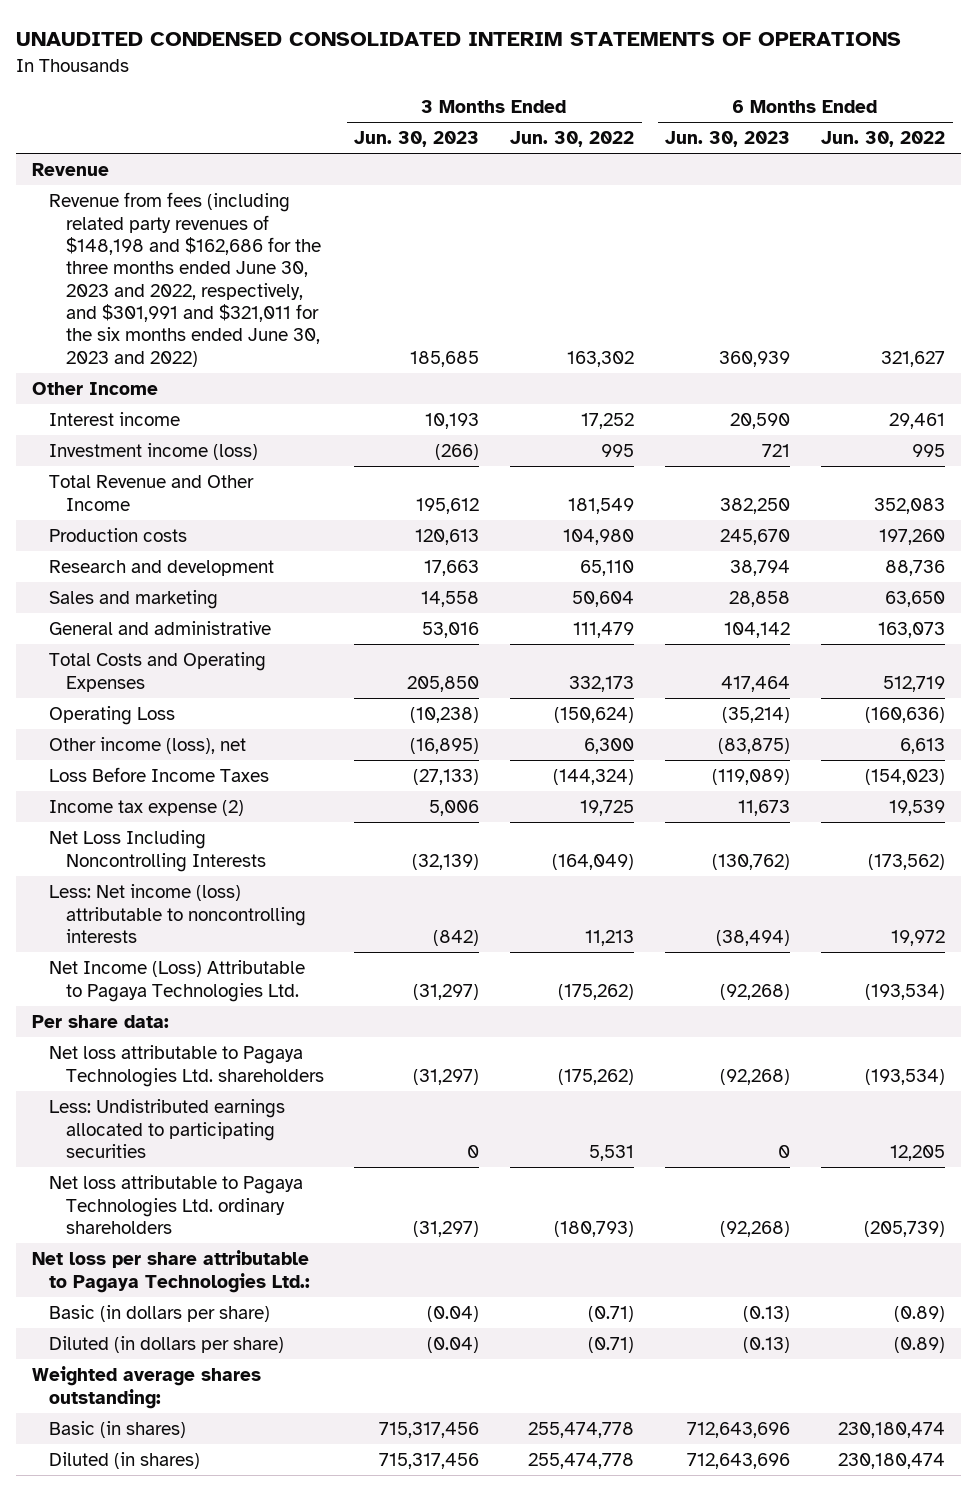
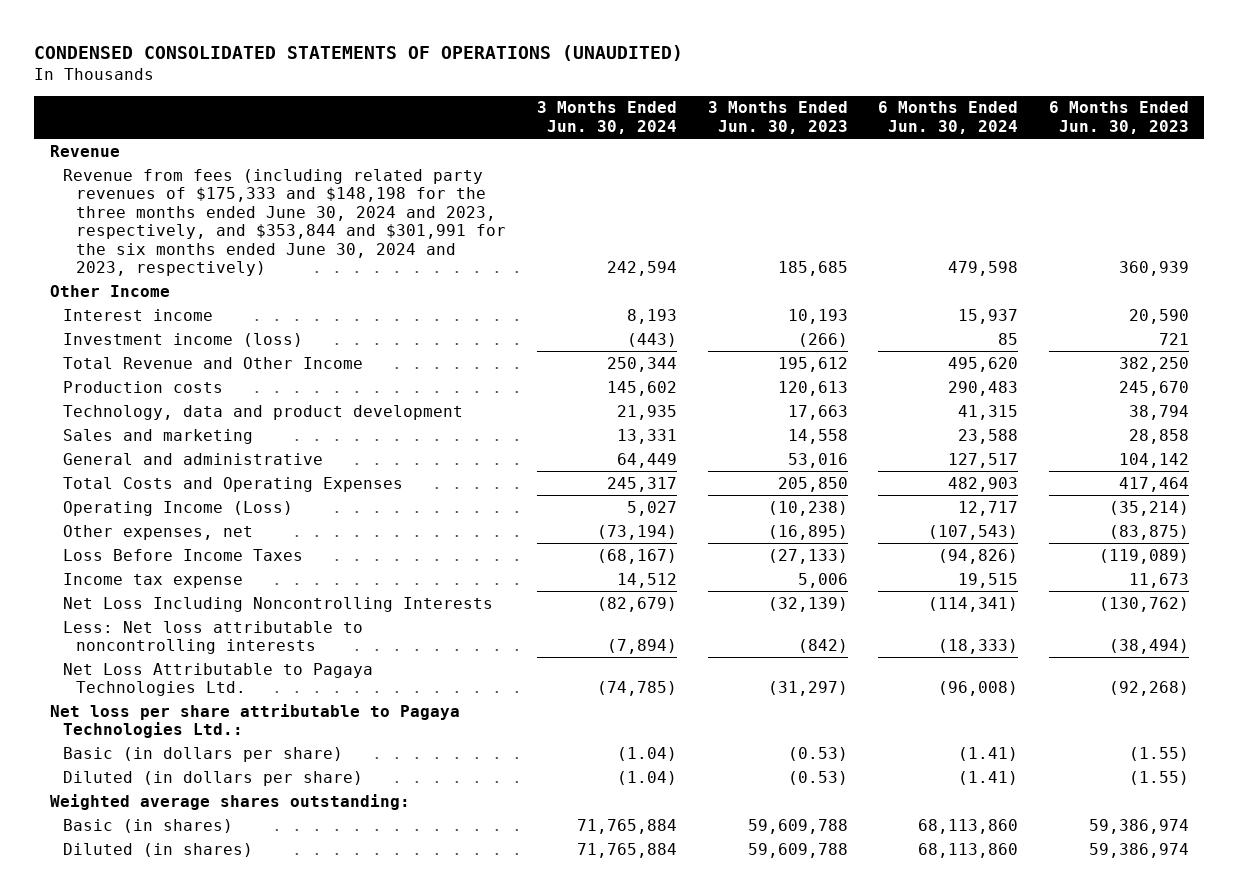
- UNAUDITED CONDENSED CONSOLIDATED INTERIM STATEMENTS OF OPERATIONS
+ CONDENSED CONSOLIDATED STATEMENTS OF OPERATIONS (UNAUDITED)
- | 3 Months Ended Jun. 30, 2023 | 3 Months Ended Jun. 30, 2022 | 6 Months Ended Jun. 30, 2023 | 6 Months Ended Jun. 30, 2022
+ | 3 Months Ended Jun. 30, 2024 | 3 Months Ended Jun. 30, 2023 | 6 Months Ended Jun. 30, 2024 | 6 Months Ended Jun. 30, 2023
- Revenue from fees (including related party revenues of $148,198 and $162,686 for the three months ended June 30, 2023 and 2022, respectively, and $301,991 and $321,011 for the six months ended June 30, 2023 and 2022) | 185,685 | 163,302 | 360,939 | 321,627
+ Revenue from fees (including related party revenues of $175,333 and $148,198 for the three months ended June 30, 2024 and 2023, respectively, and $353,844 and $301,991 for the six months ended June 30, 2024 and 2023, respectively) | 242,594 | 185,685 | 479,598 | 360,939
- Research and development | 17,663 | 65,110 | 38,794 | 88,736
+ Technology, data and product development | 21,935 | 17,663 | 41,315 | 38,794
- Operating Loss | (10,238) | (150,624) | (35,214) | (160,636)
- Other income (loss), net | (16,895) | 6,300 | (83,875) | 6,613
+ Operating Income (Loss) | 5,027 | (10,238) | 12,717 | (35,214)
+ Other expenses, net | (73,194) | (16,895) | (107,543) | (83,875)
- Income tax expense (2) | 5,006 | 19,725 | 11,673 | 19,539
+ Income tax expense | 14,512 | 5,006 | 19,515 | 11,673
- Less: Net income (loss) attributable to noncontrolling interests | (842) | 11,213 | (38,494) | 19,972
- Net Income (Loss) Attributable to Pagaya Technologies Ltd. | (31,297) | (175,262) | (92,268) | (193,534)
- Per share data:
- Net loss attributable to Pagaya Technologies Ltd. shareholders | (31,297) | (175,262) | (92,268) | (193,534)
- Less: Undistributed earnings allocated to participating securities | 0 | 5,531 | 0 | 12,205
- Net loss attributable to Pagaya Technologies Ltd. ordinary shareholders | (31,297) | (180,793) | (92,268) | (205,739)
+ Less: Net loss attributable to noncontrolling interests | (7,894) | (842) | (18,333) | (38,494)
+ Net Loss Attributable to Pagaya Technologies Ltd. | (74,785) | (31,297) | (96,008) | (92,268)
- Basic (in dollars per share) | (0.04) | (0.71) | (0.13) | (0.89)
- Diluted (in dollars per share) | (0.04) | (0.71) | (0.13) | (0.89)
+ Basic (in dollars per share) | (1.04) | (0.53) | (1.41) | (1.55)
+ Diluted (in dollars per share) | (1.04) | (0.53) | (1.41) | (1.55)
- Basic (in shares) | 715,317,456 | 255,474,778 | 712,643,696 | 230,180,474
- Diluted (in shares) | 715,317,456 | 255,474,778 | 712,643,696 | 230,180,474
+ Basic (in shares) | 71,765,884 | 59,609,788 | 68,113,860 | 59,386,974
+ Diluted (in shares) | 71,765,884 | 59,609,788 | 68,113,860 | 59,386,974

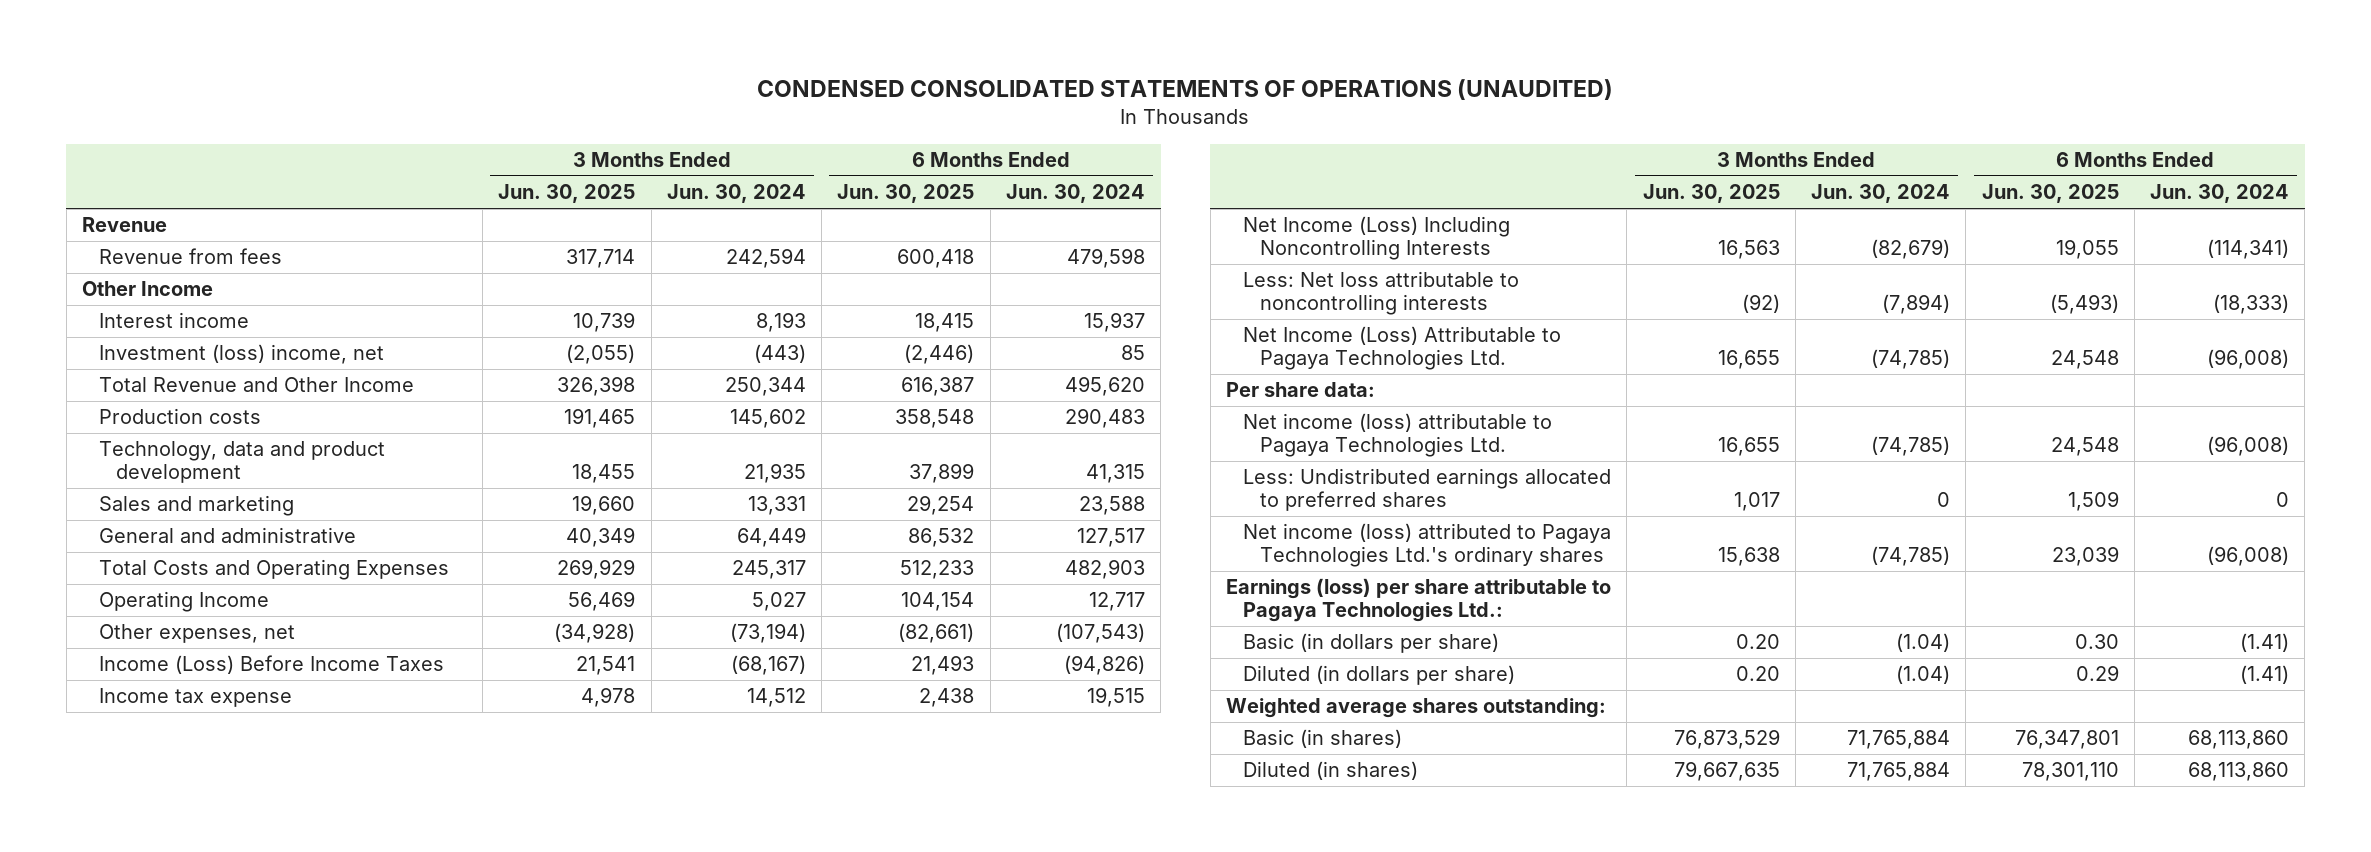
- | 3 Months Ended Jun. 30, 2024 | 3 Months Ended Jun. 30, 2023 | 6 Months Ended Jun. 30, 2024 | 6 Months Ended Jun. 30, 2023
+ | 3 Months Ended Jun. 30, 2025 | 3 Months Ended Jun. 30, 2024 | 6 Months Ended Jun. 30, 2025 | 6 Months Ended Jun. 30, 2024
- Revenue from fees (including related party revenues of $175,333 and $148,198 for the three months ended June 30, 2024 and 2023, respectively, and $353,844 and $301,991 for the six months ended June 30, 2024 and 2023, respectively) | 242,594 | 185,685 | 479,598 | 360,939
+ Revenue from fees | 317,714 | 242,594 | 600,418 | 479,598
- Investment income (loss) | (443) | (266) | 85 | 721
+ Investment (loss) income, net | (2,055) | (443) | (2,446) | 85
- Operating Income (Loss) | 5,027 | (10,238) | 12,717 | (35,214)
+ Operating Income | 56,469 | 5,027 | 104,154 | 12,717
- Loss Before Income Taxes | (68,167) | (27,133) | (94,826) | (119,089)
+ Income (Loss) Before Income Taxes | 21,541 | (68,167) | 21,493 | (94,826)
- Net Loss Including Noncontrolling Interests | (82,679) | (32,139) | (114,341) | (130,762)
+ Net Income (Loss) Including Noncontrolling Interests | 16,563 | (82,679) | 19,055 | (114,341)
- Net Loss Attributable to Pagaya Technologies Ltd. | (74,785) | (31,297) | (96,008) | (92,268)
- Net loss per share attributable to Pagaya Technologies Ltd.:
+ Net Income (Loss) Attributable to Pagaya Technologies Ltd. | 16,655 | (74,785) | 24,548 | (96,008)
+ Per share data:
+ Net income (loss) attributable to Pagaya Technologies Ltd. | 16,655 | (74,785) | 24,548 | (96,008)
+ Less: Undistributed earnings allocated to preferred shares | 1,017 | 0 | 1,509 | 0
+ Net income (loss) attributed to Pagaya Technologies Ltd.'s ordinary shares | 15,638 | (74,785) | 23,039 | (96,008)
+ Earnings (loss) per share attributable to Pagaya Technologies Ltd.:

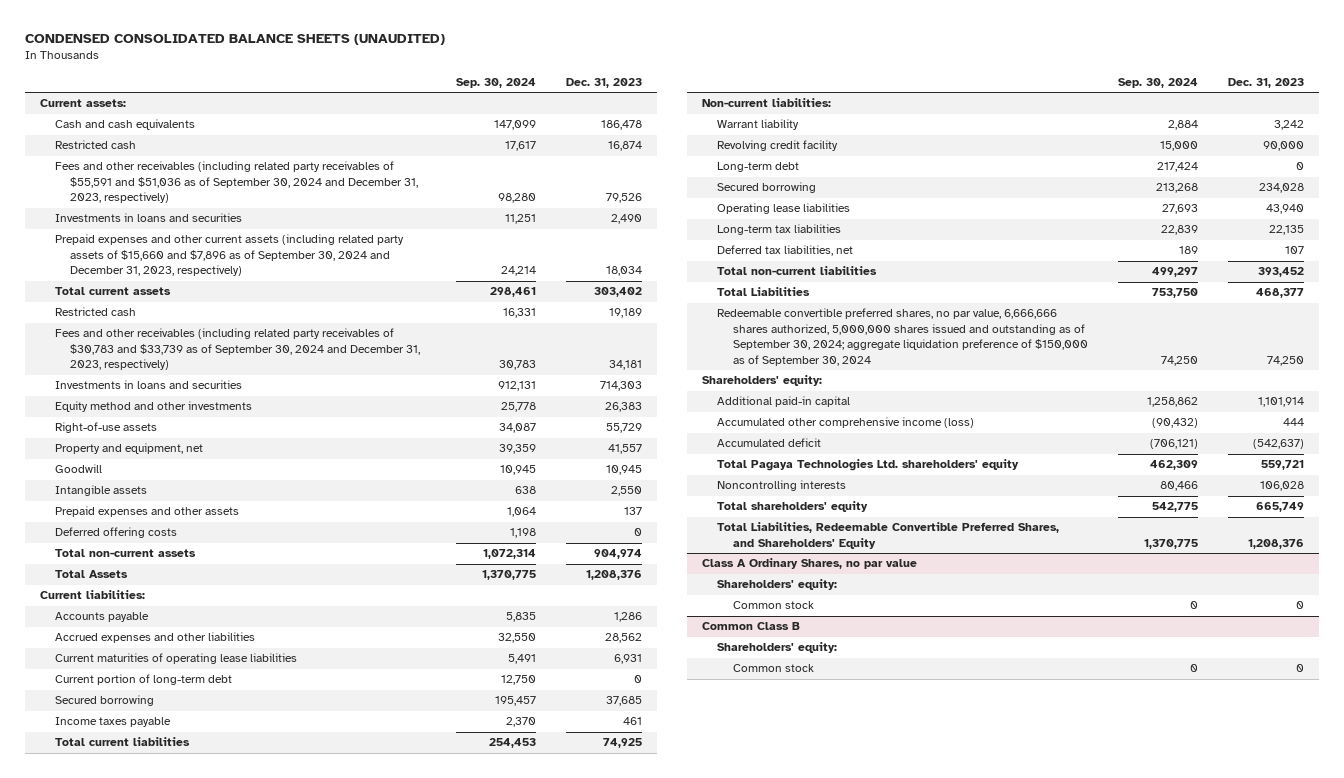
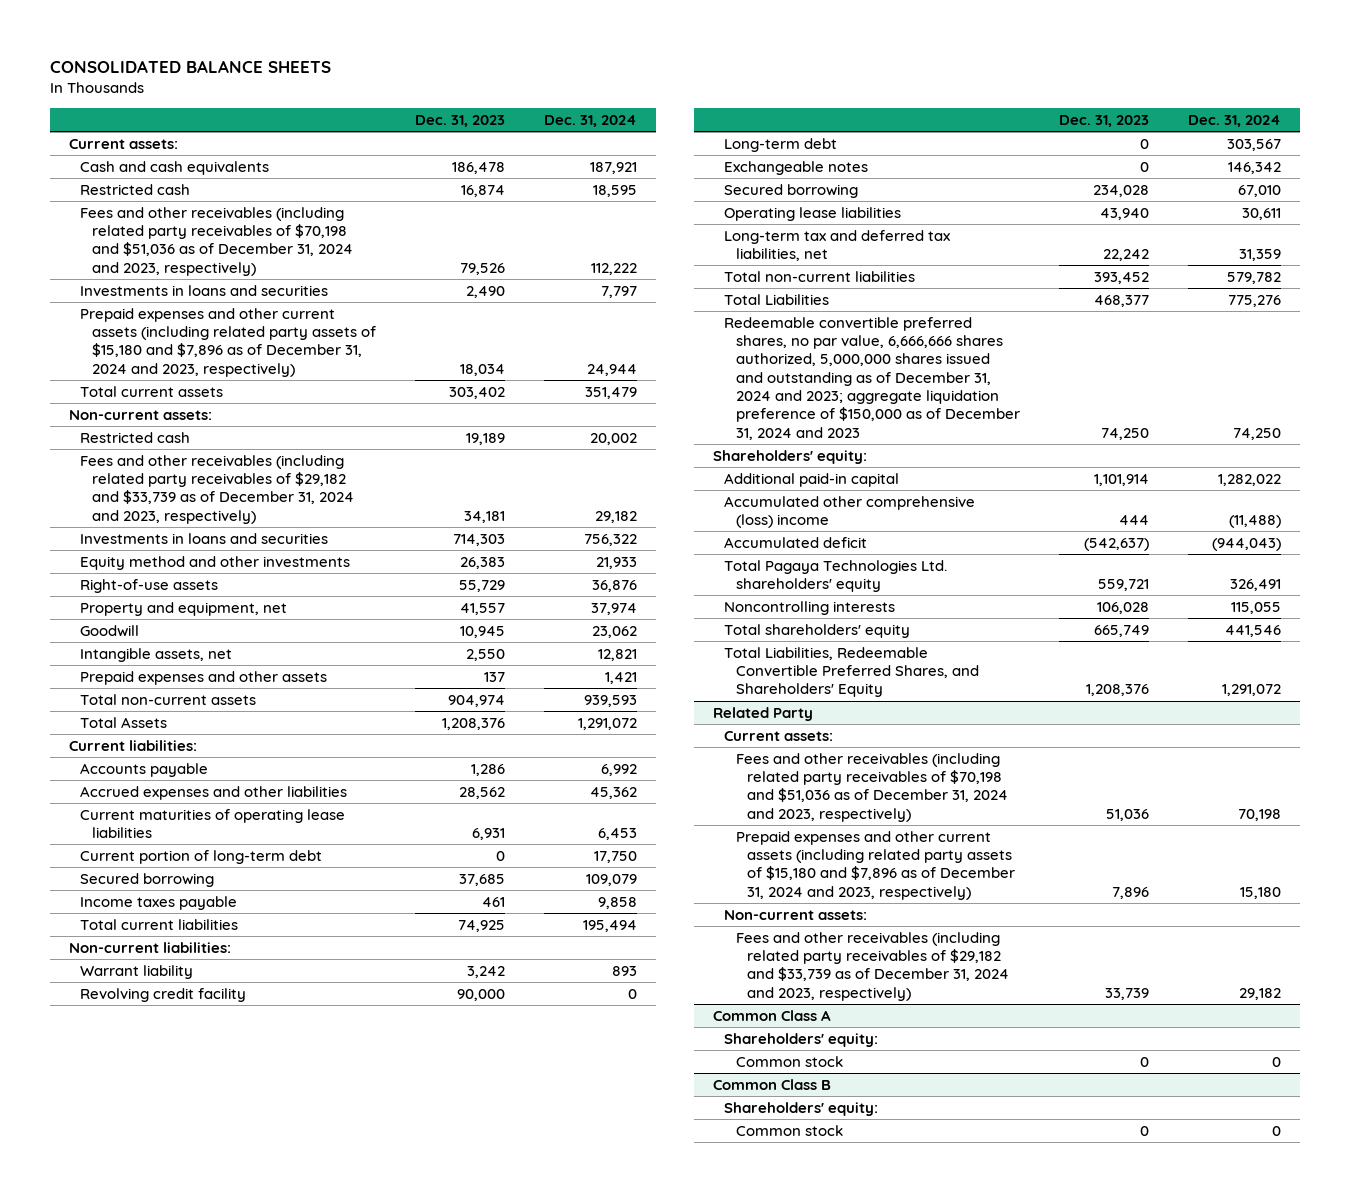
- CONDENSED CONSOLIDATED BALANCE SHEETS (UNAUDITED)
+ CONSOLIDATED BALANCE SHEETS
- | Sep. 30, 2024 | Dec. 31, 2023
+ | Dec. 31, 2023 | Dec. 31, 2024
- Fees and other receivables (including related party receivables of $55,591 and $51,036 as of September 30, 2024 and December 31, 2023, respectively) | 98,280 | 79,526
+ Fees and other receivables (including related party receivables of $70,198 and $51,036 as of December 31, 2024 and 2023, respectively) | 79,526 | 112,222
- Prepaid expenses and other current assets (including related party assets of $15,660 and $7,896 as of September 30, 2024 and December 31, 2023, respectively) | 24,214 | 18,034
+ Prepaid expenses and other current assets (including related party assets of $15,180 and $7,896 as of December 31, 2024 and 2023, respectively) | 18,034 | 24,944
+ Non-current assets:
- Fees and other receivables (including related party receivables of $30,783 and $33,739 as of September 30, 2024 and December 31, 2023, respectively) | 30,783 | 34,181
+ Fees and other receivables (including related party receivables of $29,182 and $33,739 as of December 31, 2024 and 2023, respectively) | 34,181 | 29,182
- Intangible assets | 638 | 2,550
+ Intangible assets, net | 2,550 | 12,821
- Deferred offering costs | 1,198 | 0
+ Exchangeable notes | 0 | 146,342
- Long-term tax liabilities | 22,839 | 22,135
- Deferred tax liabilities, net | 189 | 107
+ Long-term tax and deferred tax liabilities, net | 22,242 | 31,359
- Redeemable convertible preferred shares, no par value, 6,666,666 shares authorized, 5,000,000 shares issued and outstanding as of September 30, 2024; aggregate liquidation preference of $150,000 as of September 30, 2024 | 74,250 | 74,250
+ Redeemable convertible preferred shares, no par value, 6,666,666 shares authorized, 5,000,000 shares issued and outstanding as of December 31, 2024 and 2023; aggregate liquidation preference of $150,000 as of December 31, 2024 and 2023 | 74,250 | 74,250
- Accumulated other comprehensive income (loss) | (90,432) | 444
+ Accumulated other comprehensive (loss) income | 444 | (11,488)
- Class A Ordinary Shares, no par value
+ Related Party
+ Current assets:
+ Fees and other receivables (including related party receivables of $70,198 and $51,036 as of December 31, 2024 and 2023, respectively) | 51,036 | 70,198
+ Prepaid expenses and other current assets (including related party assets of $15,180 and $7,896 as of December 31, 2024 and 2023, respectively) | 7,896 | 15,180
+ Non-current assets:
+ Fees and other receivables (including related party receivables of $29,182 and $33,739 as of December 31, 2024 and 2023, respectively) | 33,739 | 29,182
+ Common Class A

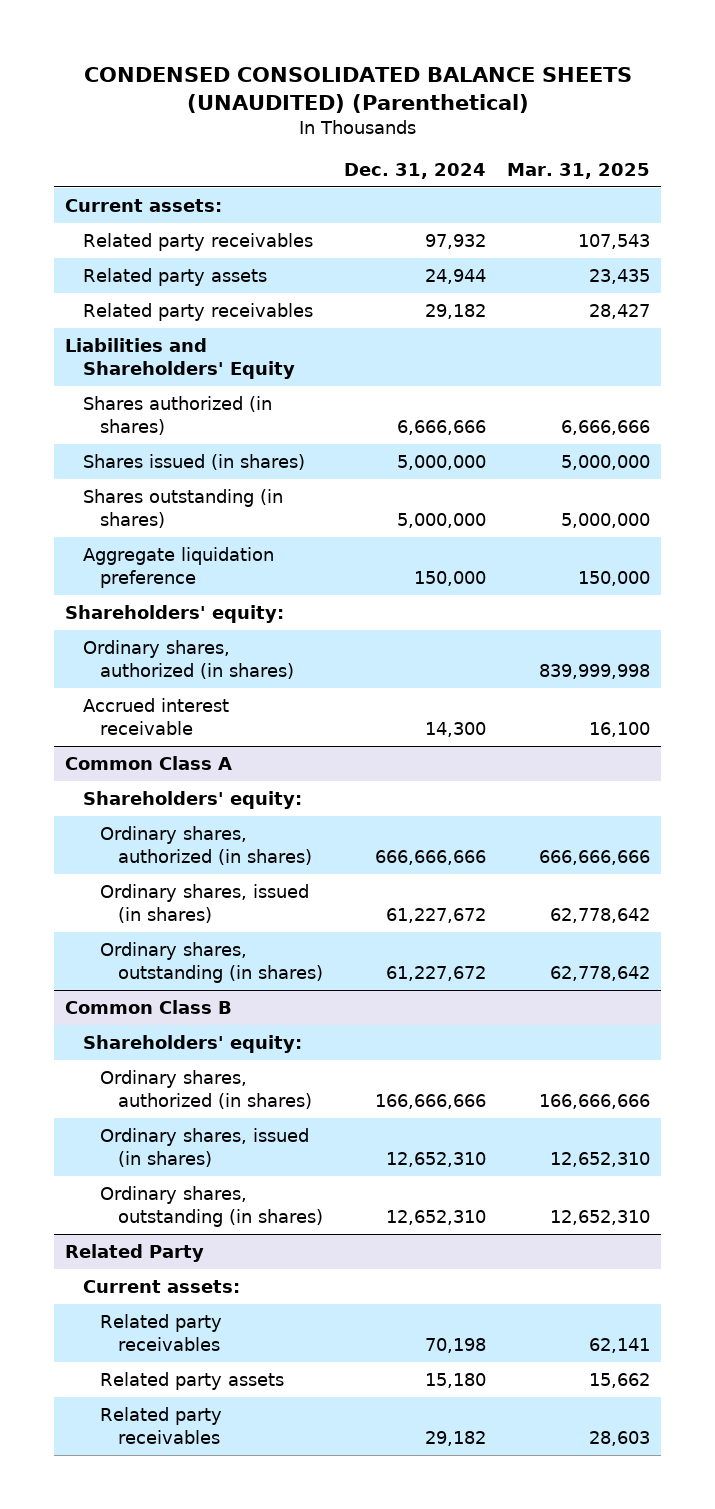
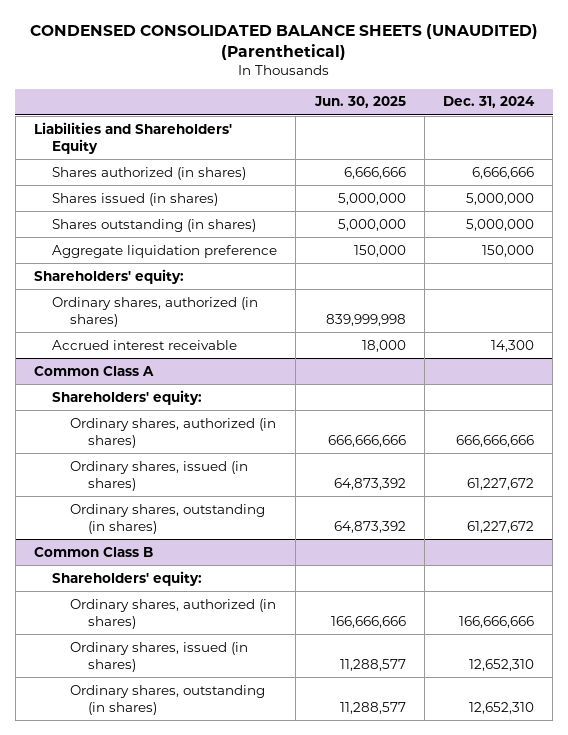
- | Dec. 31, 2024 | Mar. 31, 2025
+ | Jun. 30, 2025 | Dec. 31, 2024
- Current assets:
- Related party receivables | 97,932 | 107,543
- Related party assets | 24,944 | 23,435
- Related party receivables | 29,182 | 28,427
- Related Party
- Current assets:
- Related party receivables | 70,198 | 62,141
- Related party assets | 15,180 | 15,662
- Related party receivables | 29,182 | 28,603

